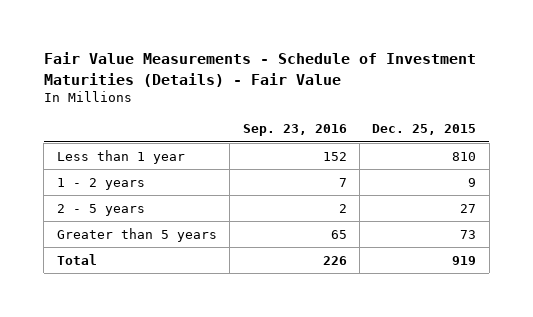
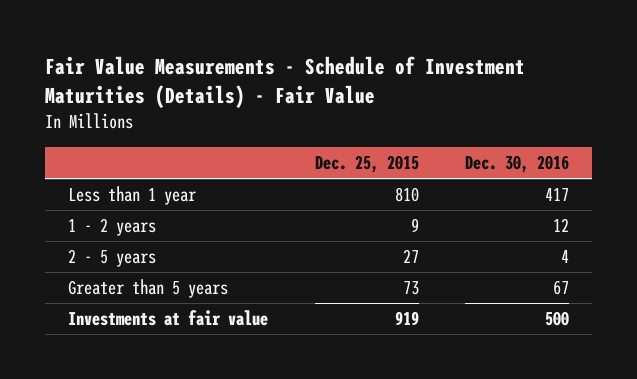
- | Sep. 23, 2016 | Dec. 25, 2015
+ | Dec. 25, 2015 | Dec. 30, 2016
- Total | 226 | 919
+ Investments at fair value | 919 | 500

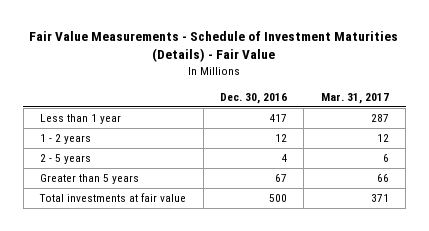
- | Dec. 25, 2015 | Dec. 30, 2016
+ | Dec. 30, 2016 | Mar. 31, 2017
- Investments at fair value | 919 | 500
+ Total investments at fair value | 500 | 371

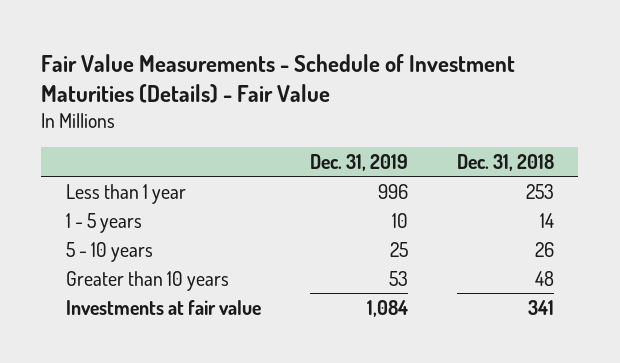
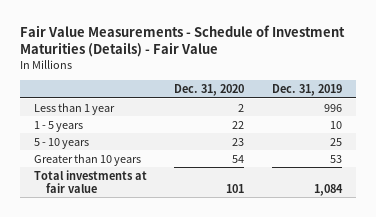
- | Dec. 31, 2019 | Dec. 31, 2018
+ | Dec. 31, 2020 | Dec. 31, 2019
- Investments at fair value | 1,084 | 341
+ Total investments at fair value | 101 | 1,084

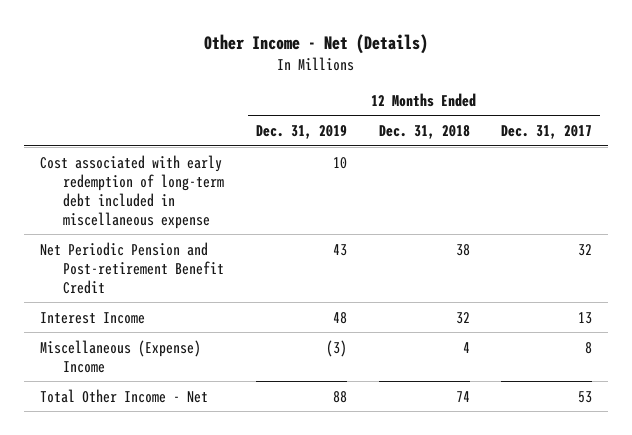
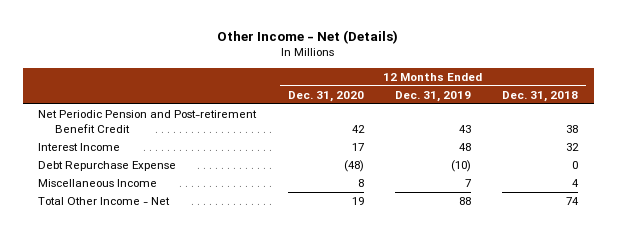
- | 12 Months Ended Dec. 31, 2019 | 12 Months Ended Dec. 31, 2018 | 12 Months Ended Dec. 31, 2017
+ | 12 Months Ended Dec. 31, 2020 | 12 Months Ended Dec. 31, 2019 | 12 Months Ended Dec. 31, 2018
- Cost associated with early redemption of long-term debt included in miscellaneous expense | 10 | |
- Miscellaneous (Expense) Income | (3) | 4 | 8
+ Debt Repurchase Expense | (48) | (10) | 0
+ Miscellaneous Income | 8 | 7 | 4

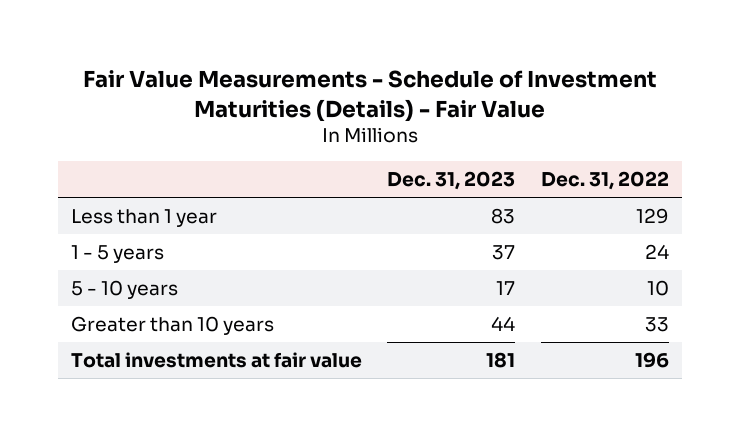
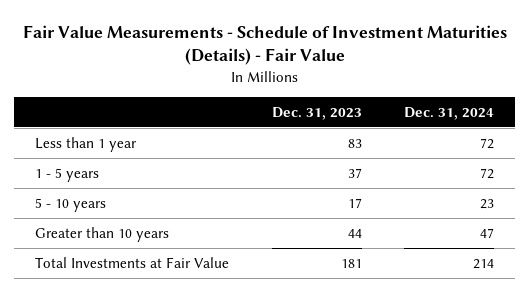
- | Dec. 31, 2023 | Dec. 31, 2022
+ | Dec. 31, 2023 | Dec. 31, 2024
- Total investments at fair value | 181 | 196
+ Total Investments at Fair Value | 181 | 214

